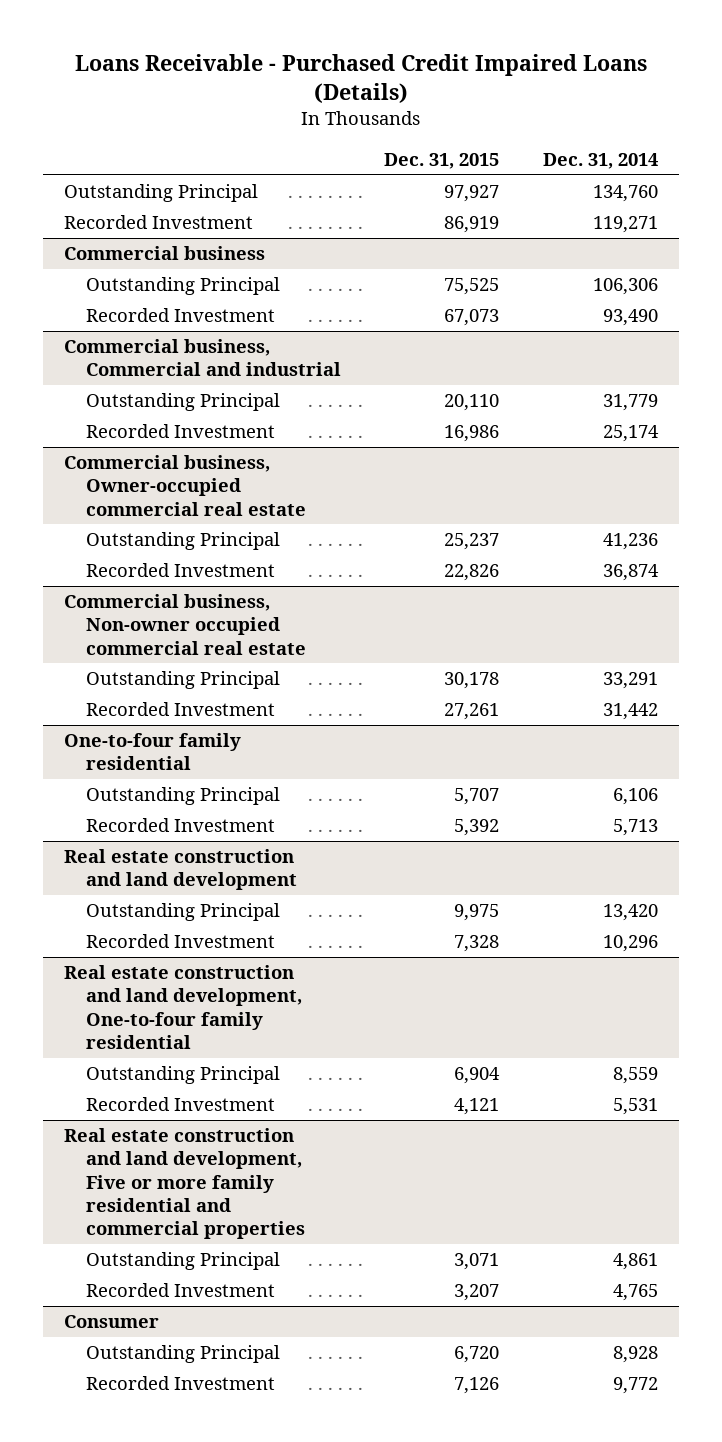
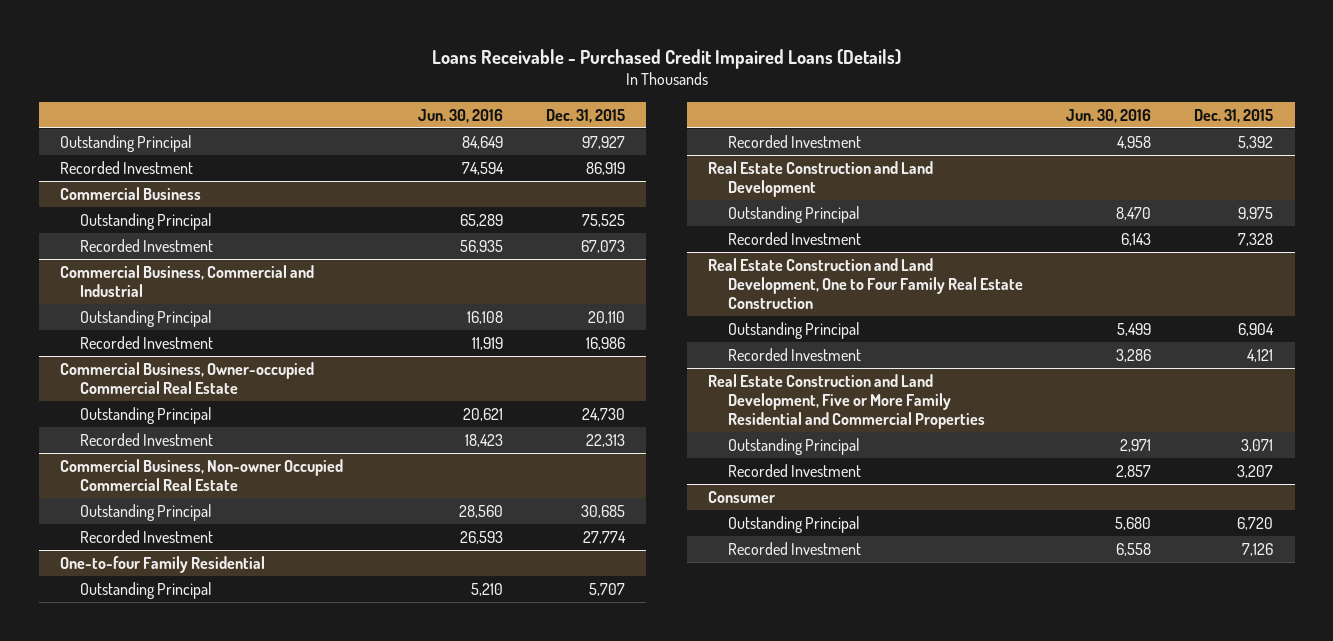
- | Dec. 31, 2015 | Dec. 31, 2014
+ | Jun. 30, 2016 | Dec. 31, 2015
- Commercial business
+ Commercial Business
- Commercial business, Commercial and industrial
+ Commercial Business, Commercial and Industrial
- Commercial business, Owner-occupied commercial real estate
- Outstanding Principal | 25,237 | 41,236
- Recorded Investment | 22,826 | 36,874
- Commercial business, Non-owner occupied commercial real estate
- Outstanding Principal | 30,178 | 33,291
- Recorded Investment | 27,261 | 31,442
- One-to-four family residential
+ Commercial Business, Owner-occupied Commercial Real Estate
+ Outstanding Principal | 20,621 | 24,730
+ Recorded Investment | 18,423 | 22,313
+ Commercial Business, Non-owner Occupied Commercial Real Estate
+ Outstanding Principal | 28,560 | 30,685
+ Recorded Investment | 26,593 | 27,774
+ One-to-four Family Residential
- Real estate construction and land development
+ Real Estate Construction and Land Development
- Real estate construction and land development, One-to-four family residential
+ Real Estate Construction and Land Development, One to Four Family Real Estate Construction
- Real estate construction and land development, Five or more family residential and commercial properties
+ Real Estate Construction and Land Development, Five or More Family Residential and Commercial Properties

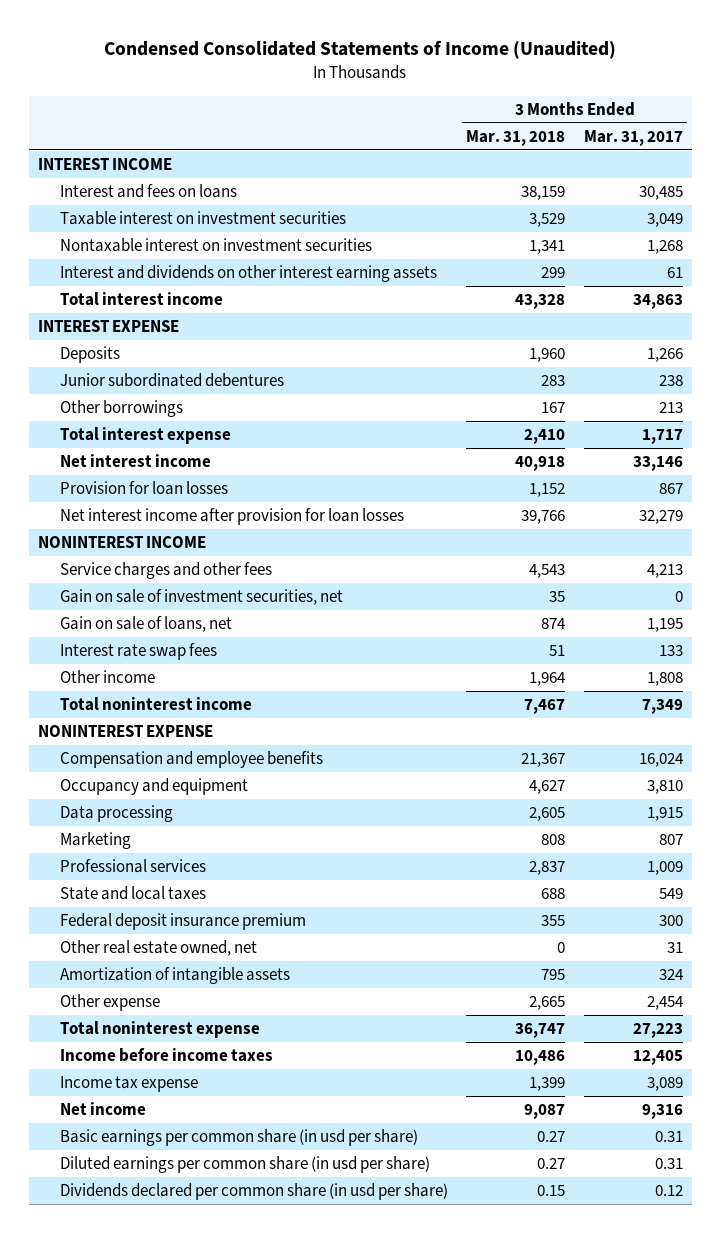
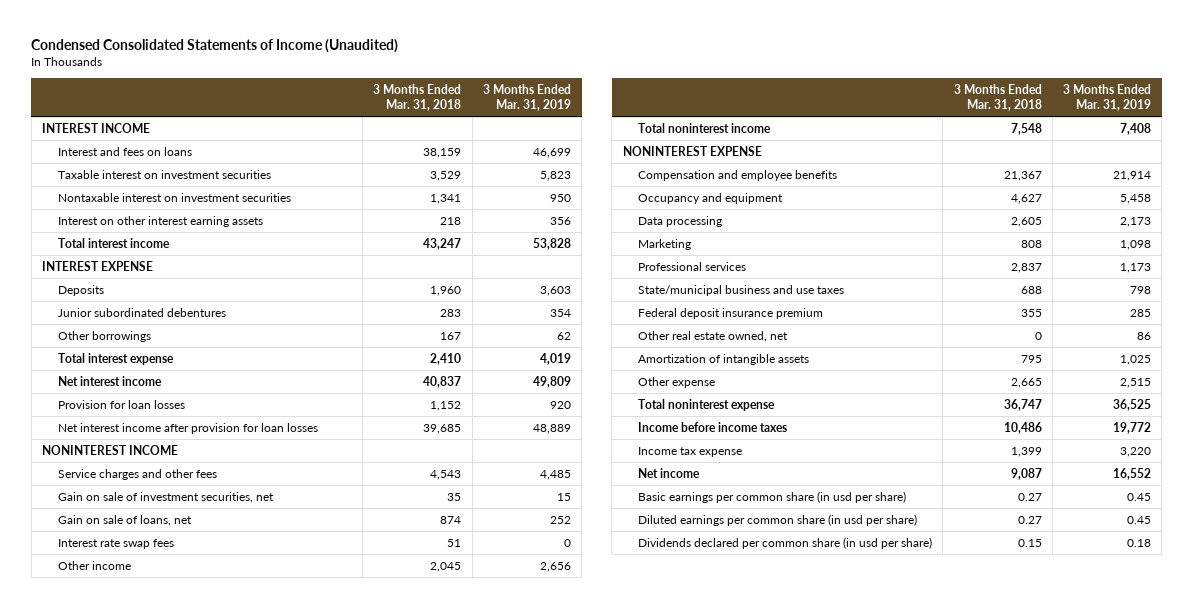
- | 3 Months Ended Mar. 31, 2018 | 3 Months Ended Mar. 31, 2017
+ | 3 Months Ended Mar. 31, 2018 | 3 Months Ended Mar. 31, 2019
- Interest and dividends on other interest earning assets | 299 | 61
- Total interest income | 43,328 | 34,863
+ Interest on other interest earning assets | 218 | 356
+ Total interest income | 43,247 | 53,828
- Net interest income | 40,918 | 33,146
+ Net interest income | 40,837 | 49,809
- Net interest income after provision for loan losses | 39,766 | 32,279
+ Net interest income after provision for loan losses | 39,685 | 48,889
- Other income | 1,964 | 1,808
- Total noninterest income | 7,467 | 7,349
+ Other income | 2,045 | 2,656
+ Total noninterest income | 7,548 | 7,408
- State and local taxes | 688 | 549
+ State/municipal business and use taxes | 688 | 798

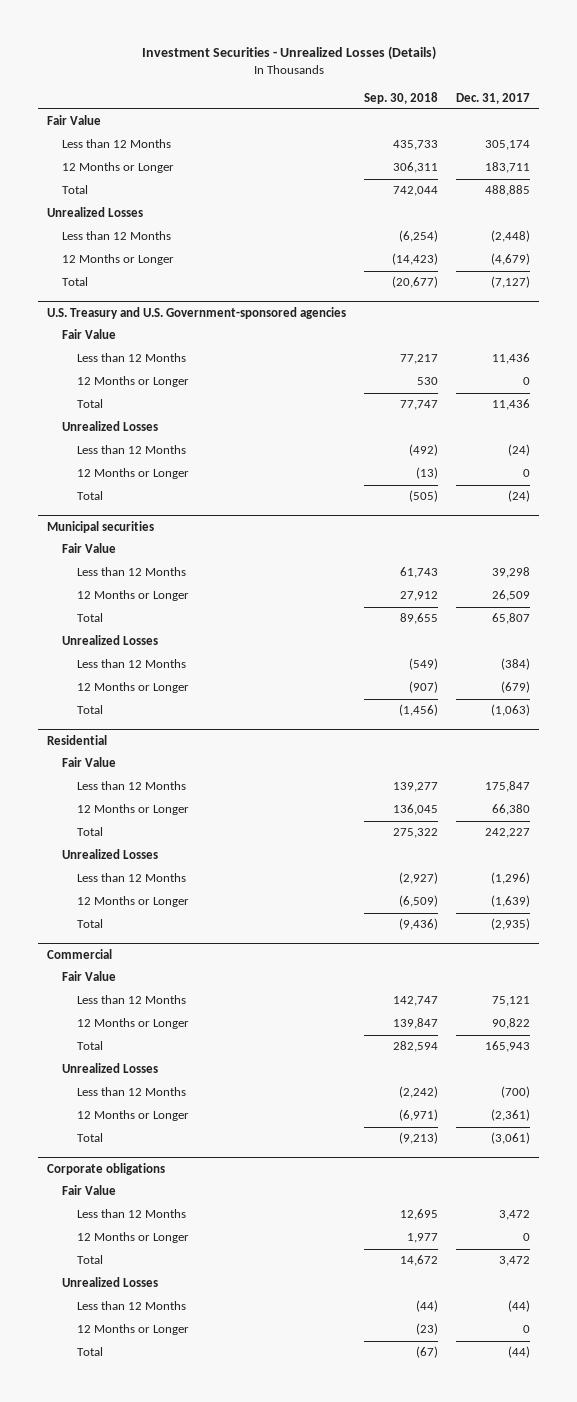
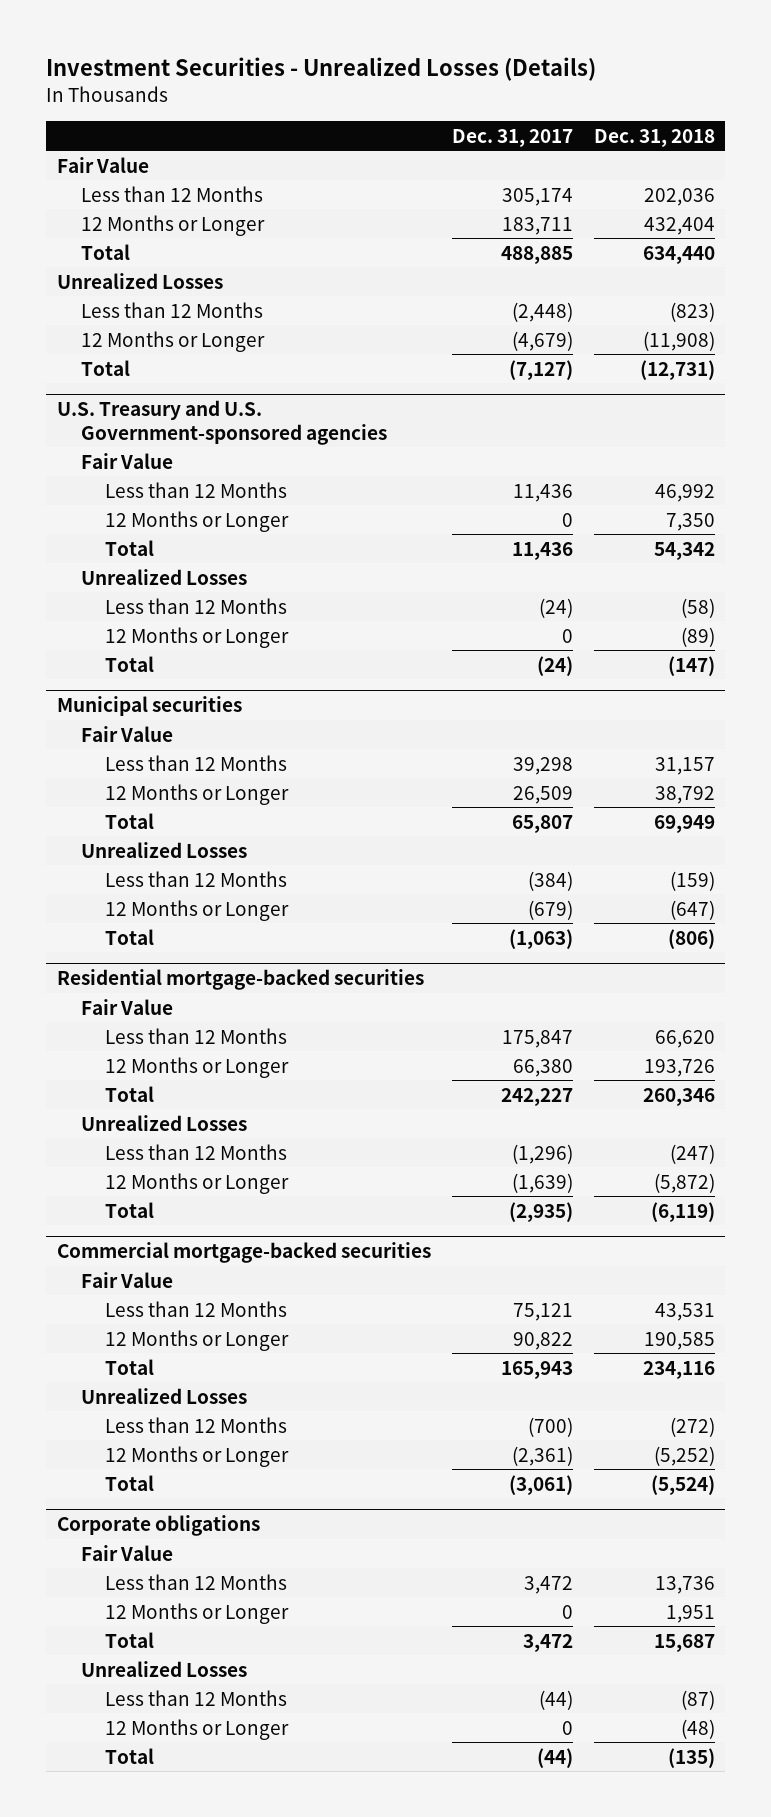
- | Sep. 30, 2018 | Dec. 31, 2017
+ | Dec. 31, 2017 | Dec. 31, 2018
- Residential
+ Residential mortgage-backed securities
- Commercial
+ Commercial mortgage-backed securities

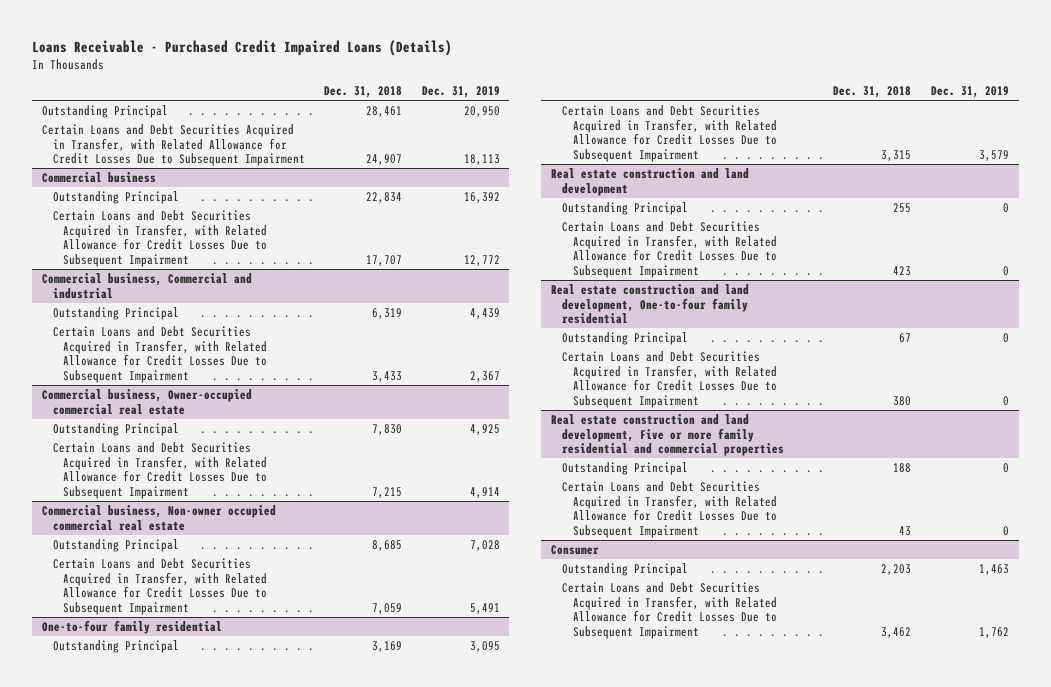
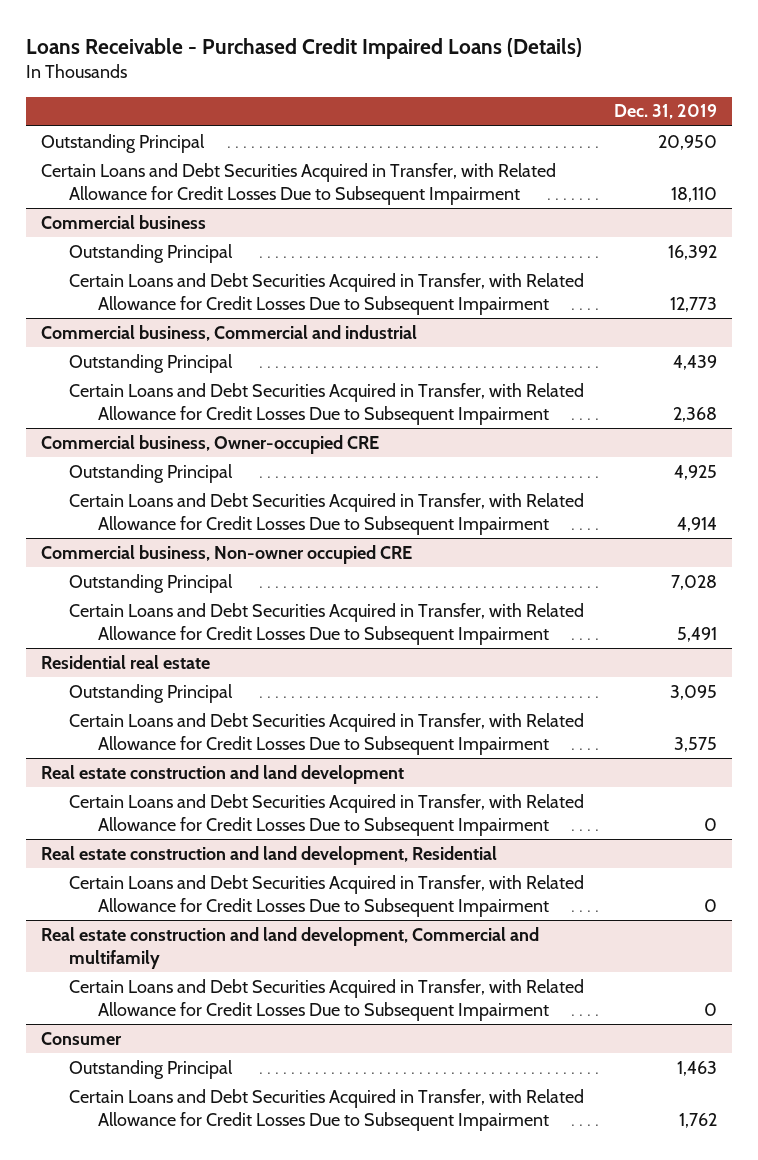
- | Dec. 31, 2018 | Dec. 31, 2019
+ | Dec. 31, 2019
- Certain Loans and Debt Securities Acquired in Transfer, with Related Allowance for Credit Losses Due to Subsequent Impairment | 24,907 | 18,113
+ Certain Loans and Debt Securities Acquired in Transfer, with Related Allowance for Credit Losses Due to Subsequent Impairment | 18,110
@ Commercial business
- Certain Loans and Debt Securities Acquired in Transfer, with Related Allowance for Credit Losses Due to Subsequent Impairment | 17,707 | 12,772
+ Certain Loans and Debt Securities Acquired in Transfer, with Related Allowance for Credit Losses Due to Subsequent Impairment | 12,773
@ Commercial business, Commercial and industrial
- Certain Loans and Debt Securities Acquired in Transfer, with Related Allowance for Credit Losses Due to Subsequent Impairment | 3,433 | 2,367
- Commercial business, Owner-occupied commercial real estate
@ Commercial business, Commercial and industrial
+ Certain Loans and Debt Securities Acquired in Transfer, with Related Allowance for Credit Losses Due to Subsequent Impairment | 2,368
+ Commercial business, Owner-occupied CRE
- Commercial business, Non-owner occupied commercial real estate
+ Commercial business, Non-owner occupied CRE
- One-to-four family residential
+ Residential real estate
- Certain Loans and Debt Securities Acquired in Transfer, with Related Allowance for Credit Losses Due to Subsequent Impairment | 3,315 | 3,579
+ Certain Loans and Debt Securities Acquired in Transfer, with Related Allowance for Credit Losses Due to Subsequent Impairment | 3,575
@ Real estate construction and land development
- Outstanding Principal | 255 | 0
- Real estate construction and land development, One-to-four family residential
- Outstanding Principal | 67 | 0
+ Real estate construction and land development, Residential
- Real estate construction and land development, Five or more family residential and commercial properties
- Outstanding Principal | 188 | 0
+ Real estate construction and land development, Commercial and multifamily

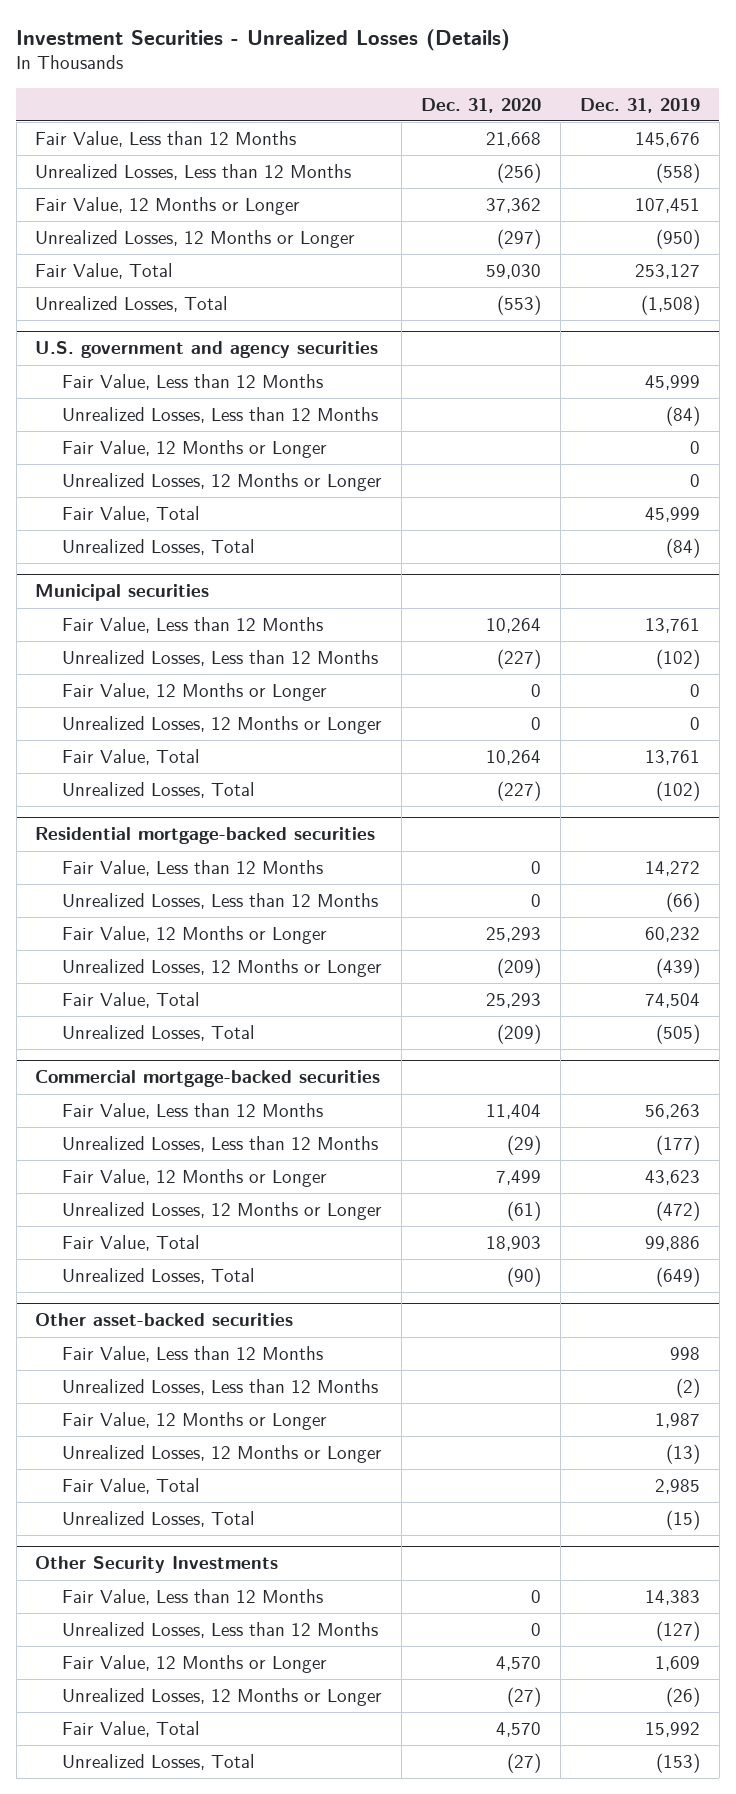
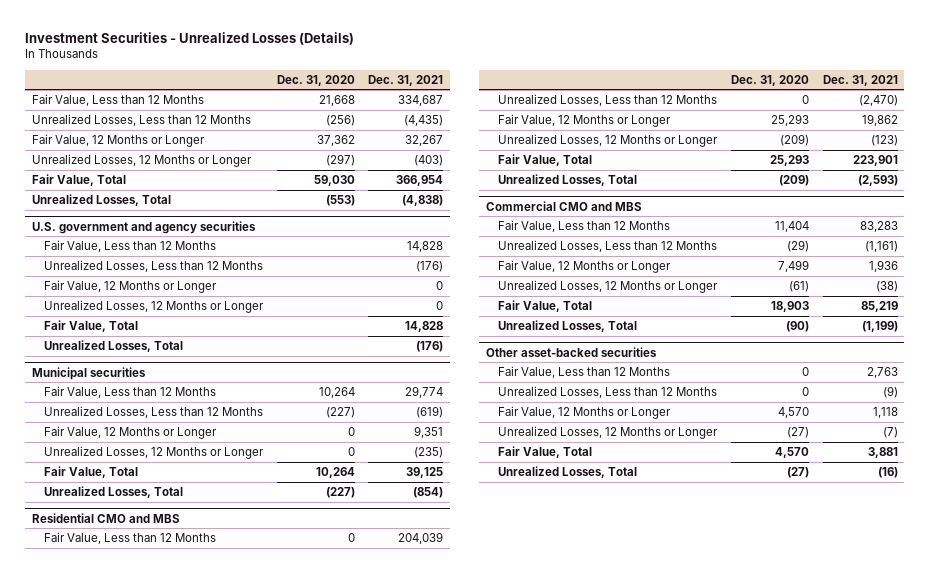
- | Dec. 31, 2020 | Dec. 31, 2019
+ | Dec. 31, 2020 | Dec. 31, 2021
- Residential mortgage-backed securities
+ Residential CMO and MBS
- Commercial mortgage-backed securities
+ Commercial CMO and MBS
@ Other asset-backed securities
- Fair Value, Less than 12 Months | | 998
- Unrealized Losses, Less than 12 Months | | (2)
- Fair Value, 12 Months or Longer | | 1,987
- Unrealized Losses, 12 Months or Longer | | (13)
- Fair Value, Total | | 2,985
- Unrealized Losses, Total | | (15)
- Other Security Investments

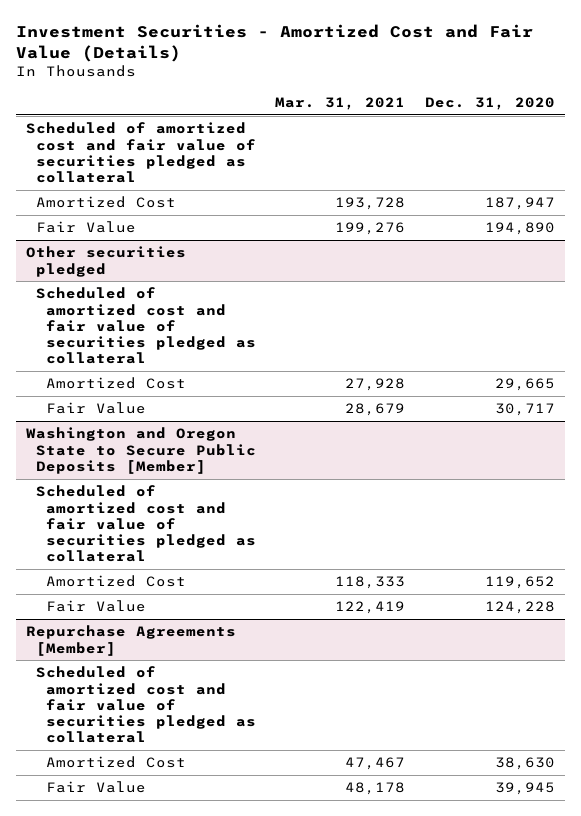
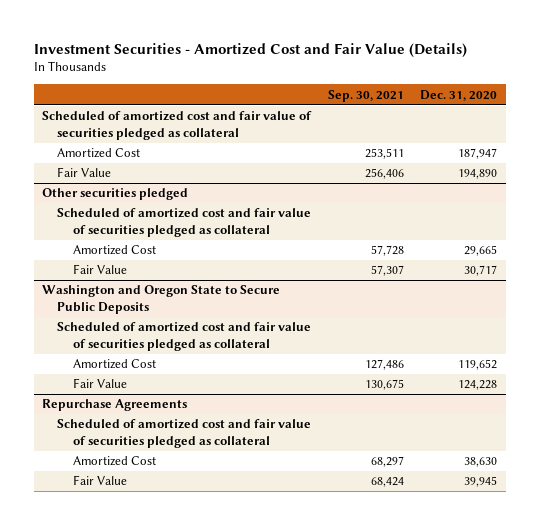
- | Mar. 31, 2021 | Dec. 31, 2020
+ | Sep. 30, 2021 | Dec. 31, 2020
- Washington and Oregon State to Secure Public Deposits [Member]
+ Washington and Oregon State to Secure Public Deposits
- Repurchase Agreements [Member]
+ Repurchase Agreements

